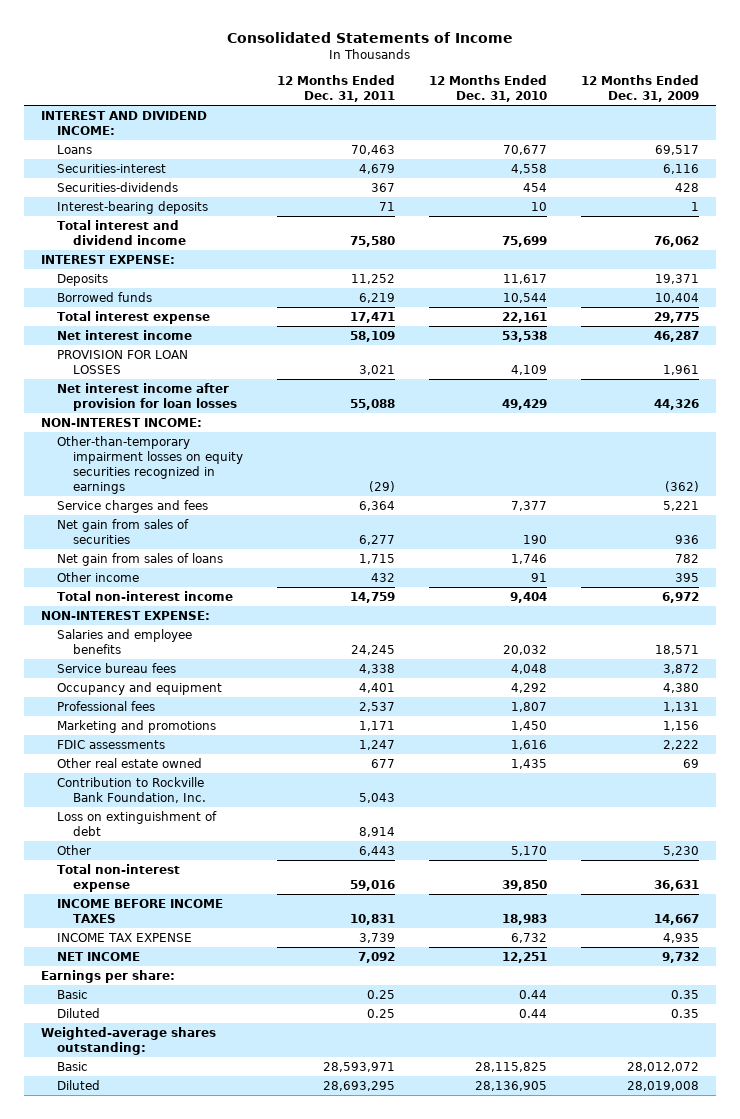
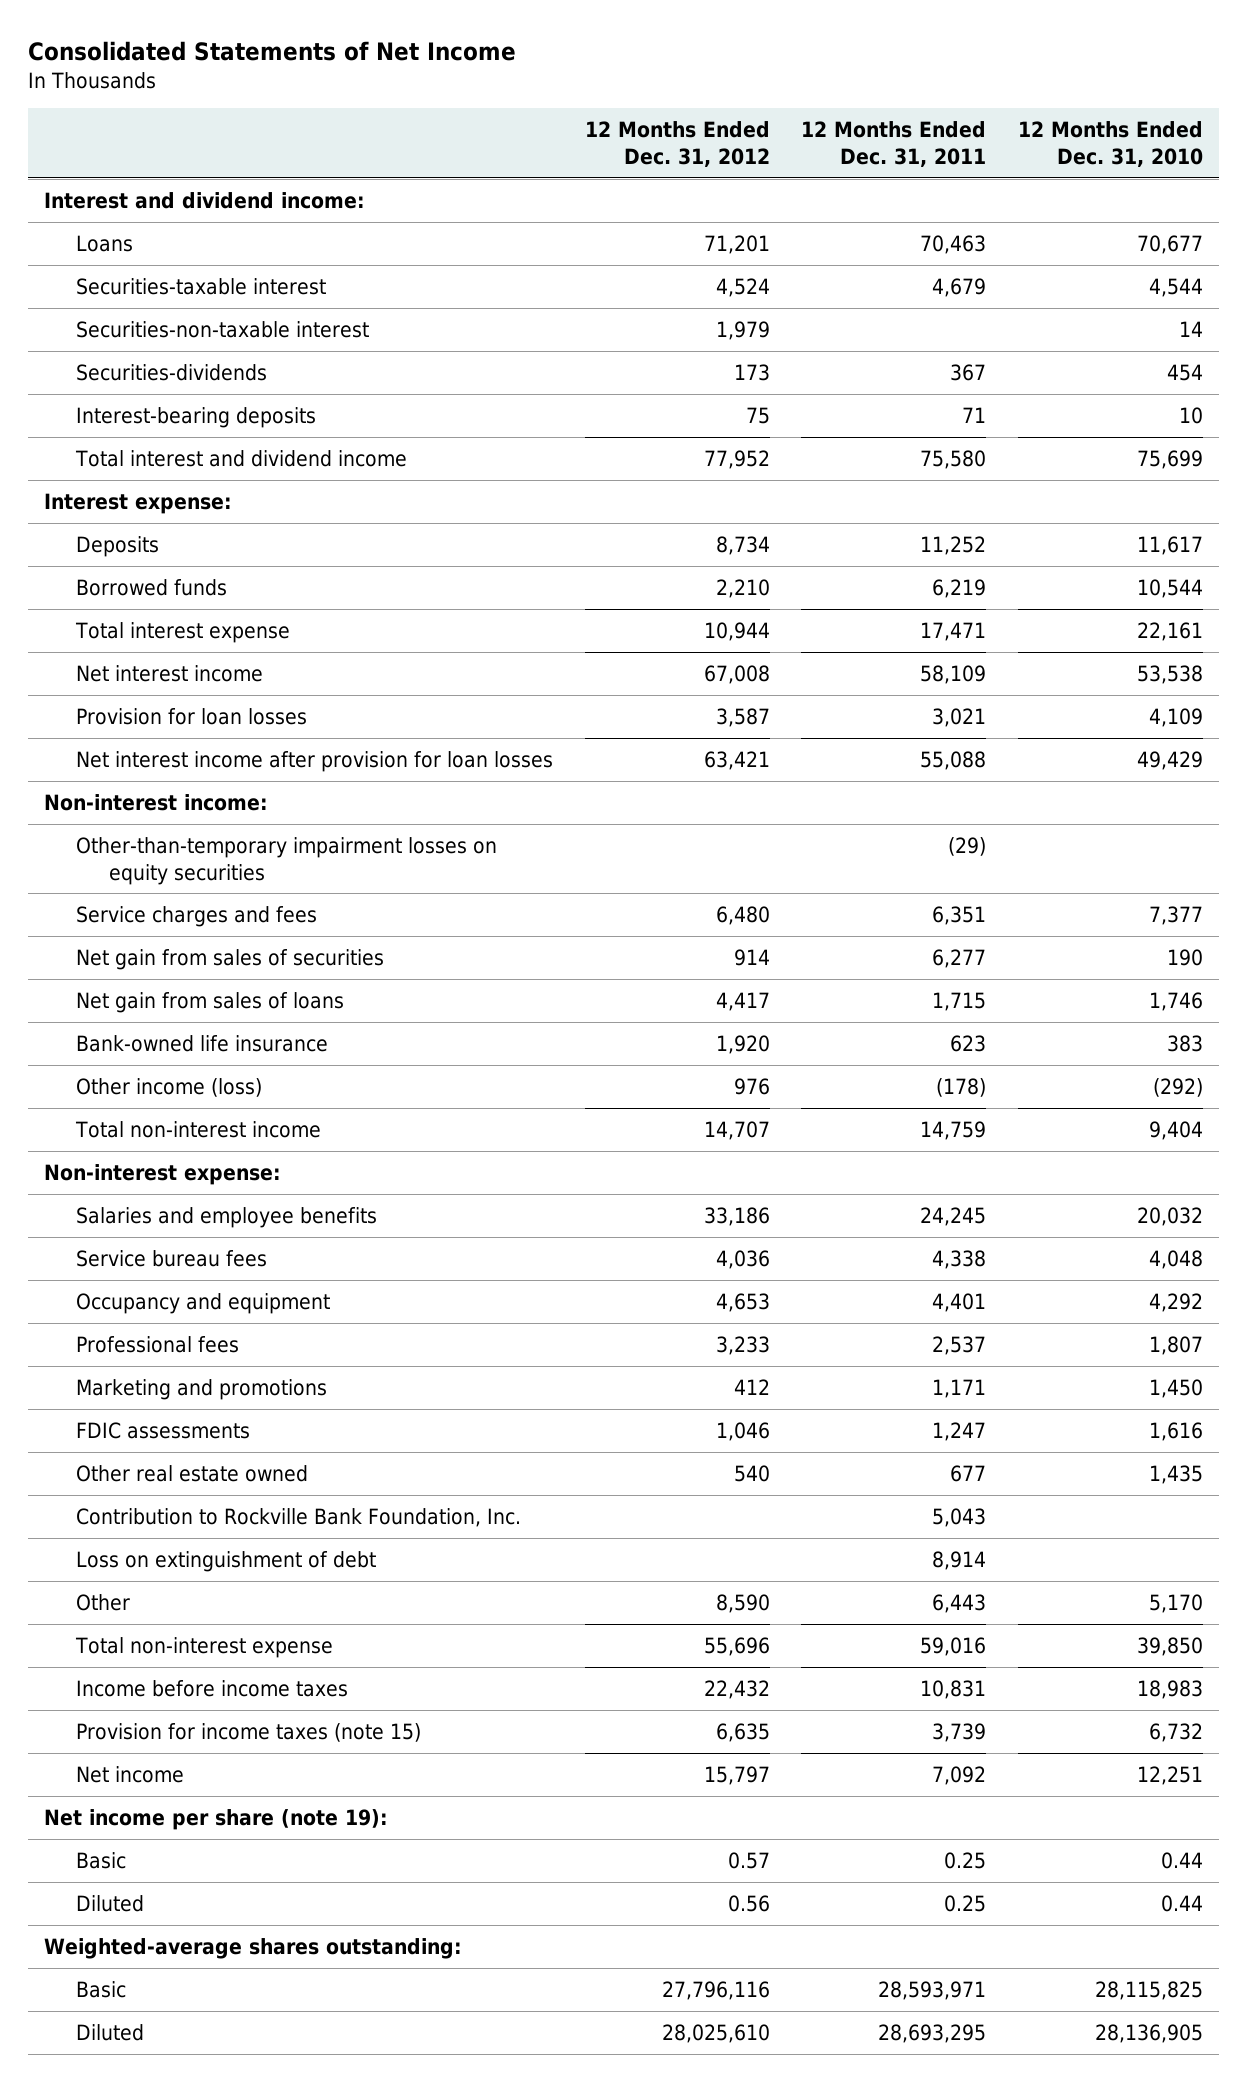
- Consolidated Statements of Income
+ Consolidated Statements of Net Income
- | 12 Months Ended Dec. 31, 2011 | 12 Months Ended Dec. 31, 2010 | 12 Months Ended Dec. 31, 2009
+ | 12 Months Ended Dec. 31, 2012 | 12 Months Ended Dec. 31, 2011 | 12 Months Ended Dec. 31, 2010
- INTEREST AND DIVIDEND INCOME:
+ Interest and dividend income:
- Securities-interest | 4,679 | 4,558 | 6,116
+ Securities-taxable interest | 4,524 | 4,679 | 4,544
+ Securities-non-taxable interest | 1,979 | | 14
- INTEREST EXPENSE:
+ Interest expense:
- PROVISION FOR LOAN LOSSES | 3,021 | 4,109 | 1,961
+ Provision for loan losses | 3,587 | 3,021 | 4,109
- NON-INTEREST INCOME:
- Other-than-temporary impairment losses on equity securities recognized in earnings | (29) | | (362)
- Service charges and fees | 6,364 | 7,377 | 5,221
+ Non-interest income:
+ Other-than-temporary impairment losses on equity securities | | (29) |
+ Service charges and fees | 6,480 | 6,351 | 7,377
- Other income | 432 | 91 | 395
+ Bank-owned life insurance | 1,920 | 623 | 383
+ Other income (loss) | 976 | (178) | (292)
- NON-INTEREST EXPENSE:
+ Non-interest expense:
- INCOME BEFORE INCOME TAXES | 10,831 | 18,983 | 14,667
- INCOME TAX EXPENSE | 3,739 | 6,732 | 4,935
- NET INCOME | 7,092 | 12,251 | 9,732
- Earnings per share:
+ Income before income taxes | 22,432 | 10,831 | 18,983
+ Provision for income taxes (note 15) | 6,635 | 3,739 | 6,732
+ Net income | 15,797 | 7,092 | 12,251
+ Net income per share (note 19):

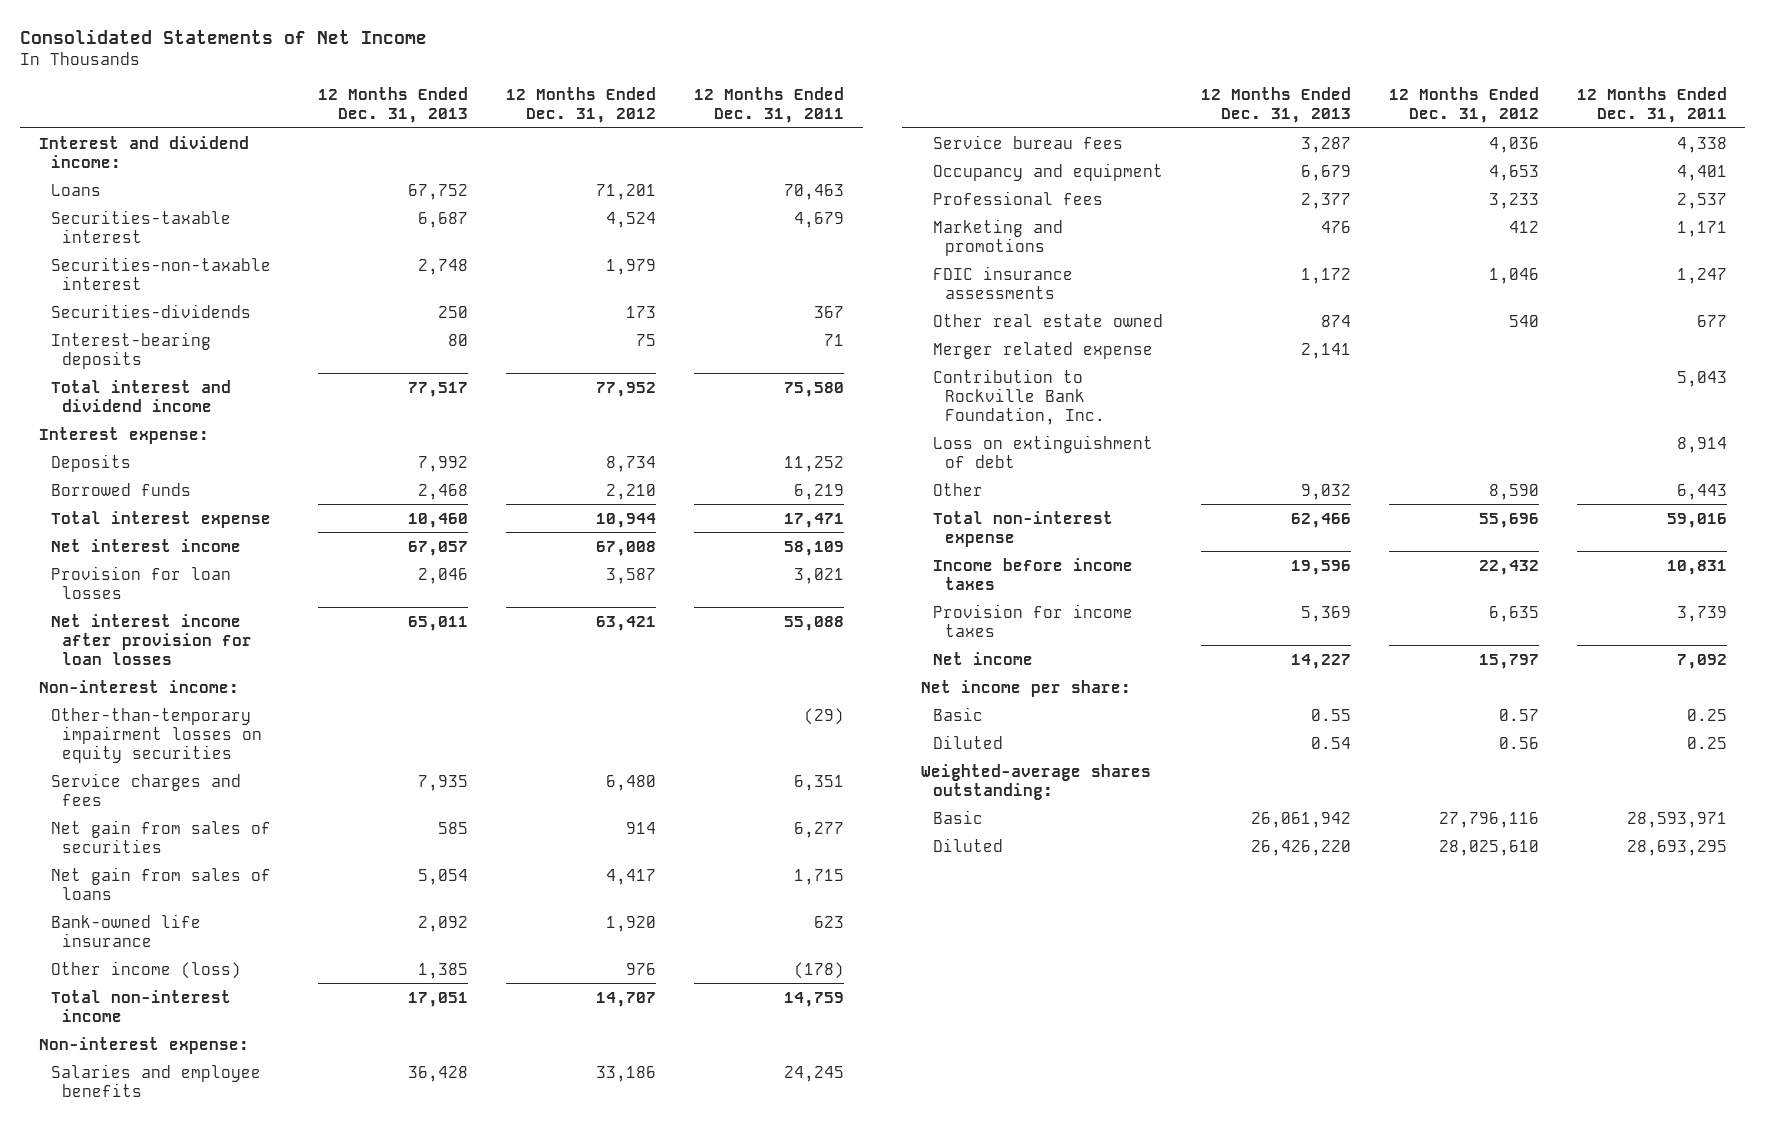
- | 12 Months Ended Dec. 31, 2012 | 12 Months Ended Dec. 31, 2011 | 12 Months Ended Dec. 31, 2010
+ | 12 Months Ended Dec. 31, 2013 | 12 Months Ended Dec. 31, 2012 | 12 Months Ended Dec. 31, 2011
- FDIC assessments | 1,046 | 1,247 | 1,616
+ FDIC insurance assessments | 1,172 | 1,046 | 1,247
+ Merger related expense | 2,141 | |
- Provision for income taxes (note 15) | 6,635 | 3,739 | 6,732
+ Provision for income taxes | 5,369 | 6,635 | 3,739
- Net income per share (note 19):
+ Net income per share:

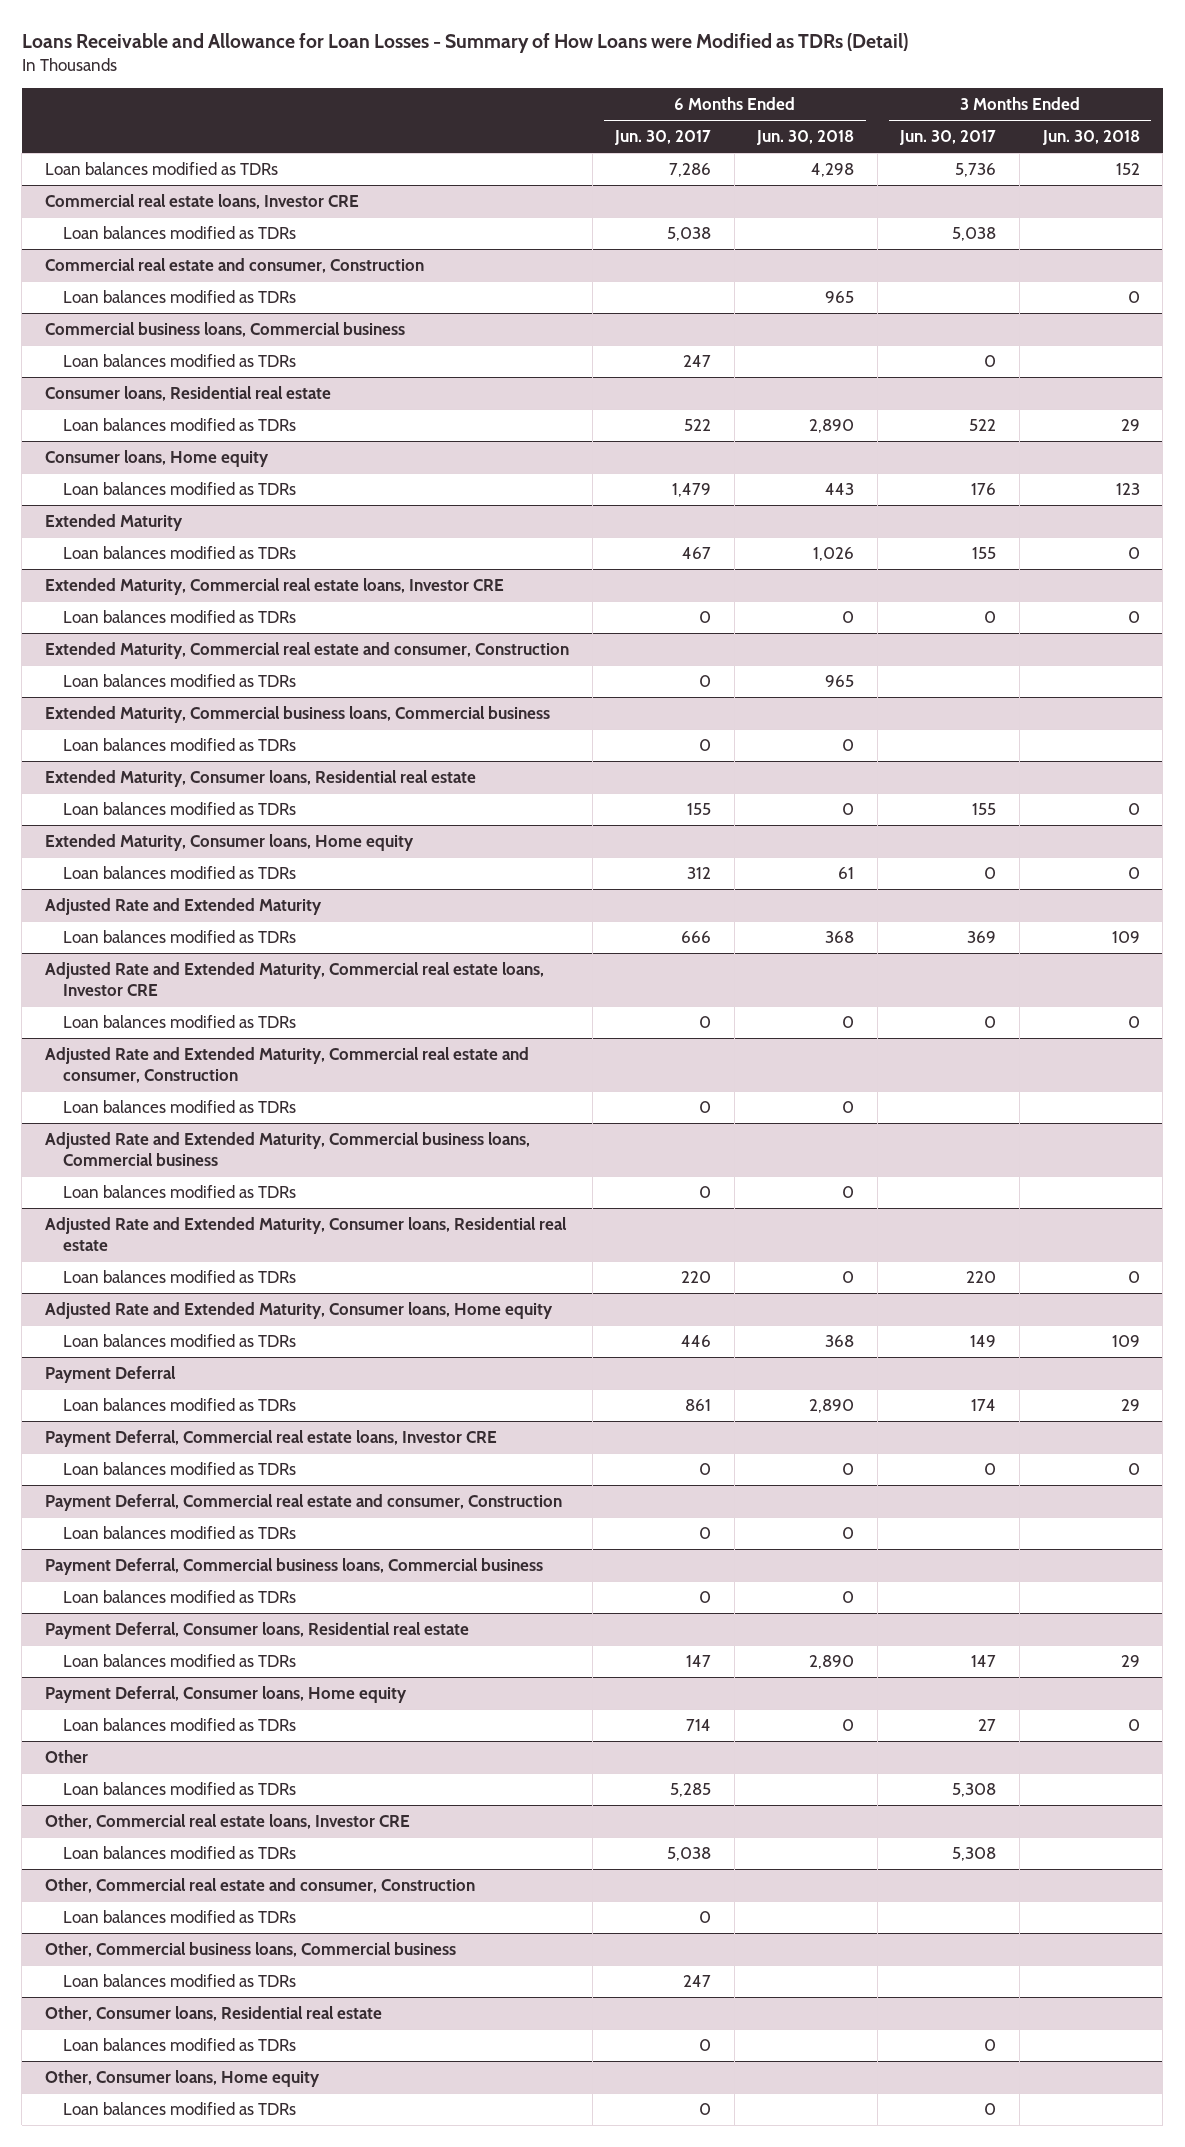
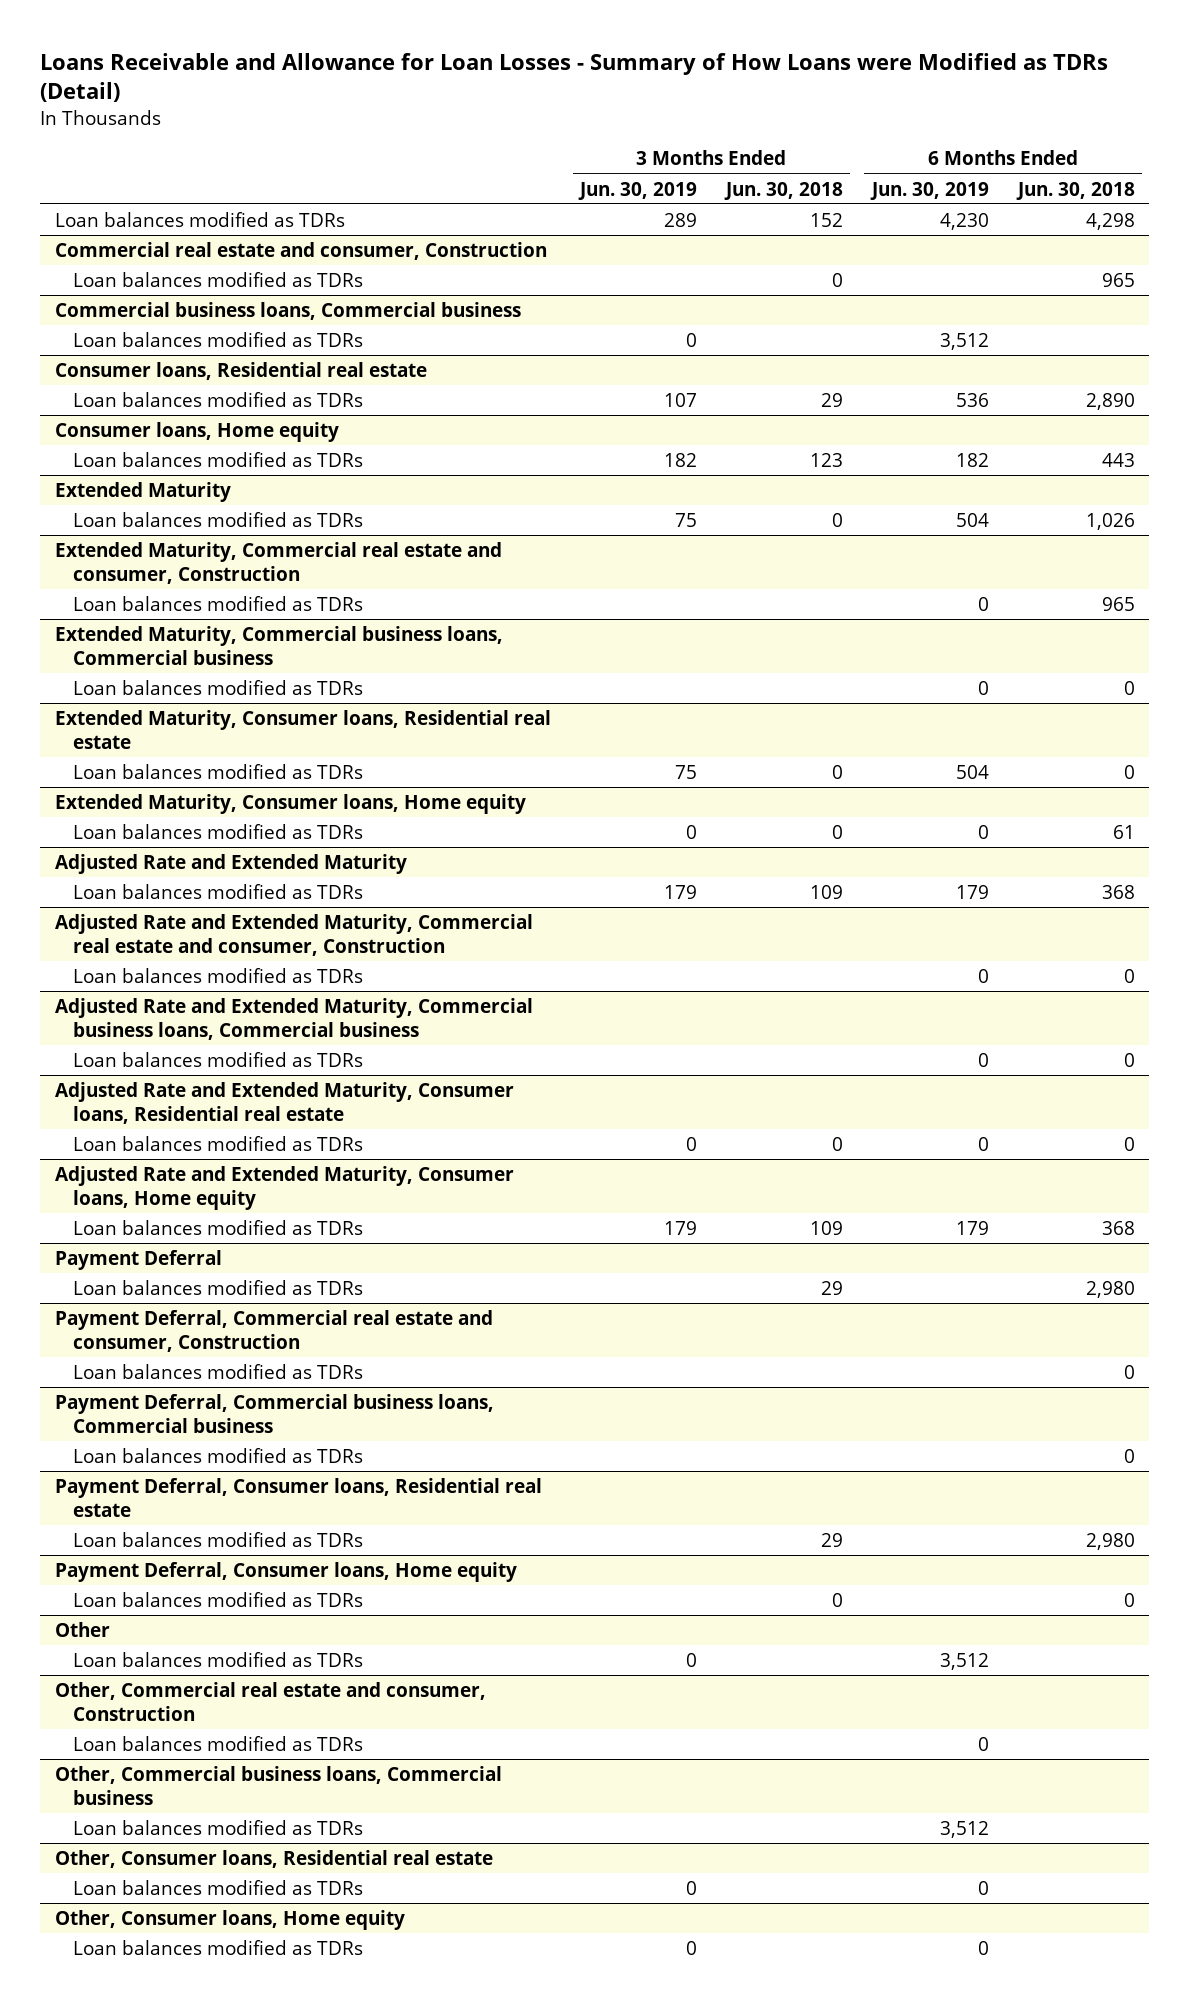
- | 6 Months Ended Jun. 30, 2017 | 6 Months Ended Jun. 30, 2018 | 3 Months Ended Jun. 30, 2017 | 3 Months Ended Jun. 30, 2018
+ | 3 Months Ended Jun. 30, 2019 | 3 Months Ended Jun. 30, 2018 | 6 Months Ended Jun. 30, 2019 | 6 Months Ended Jun. 30, 2018
- Commercial real estate loans, Investor CRE
- Loan balances modified as TDRs | 5,038 | | 5,038 |
- Extended Maturity, Commercial real estate loans, Investor CRE
- Loan balances modified as TDRs | 0 | 0 | 0 | 0
- Adjusted Rate and Extended Maturity, Commercial real estate loans, Investor CRE
- Loan balances modified as TDRs | 0 | 0 | 0 | 0
@ Payment Deferral
- Loan balances modified as TDRs | 861 | 2,890 | 174 | 29
- Payment Deferral, Commercial real estate loans, Investor CRE
- Loan balances modified as TDRs | 0 | 0 | 0 | 0
@ Payment Deferral
+ Loan balances modified as TDRs | | 29 | | 2,980
@ Payment Deferral, Consumer loans, Residential real estate
- Loan balances modified as TDRs | 147 | 2,890 | 147 | 29
+ Loan balances modified as TDRs | | 29 | | 2,980
- Other, Commercial real estate loans, Investor CRE
- Loan balances modified as TDRs | 5,038 | | 5,308 |

